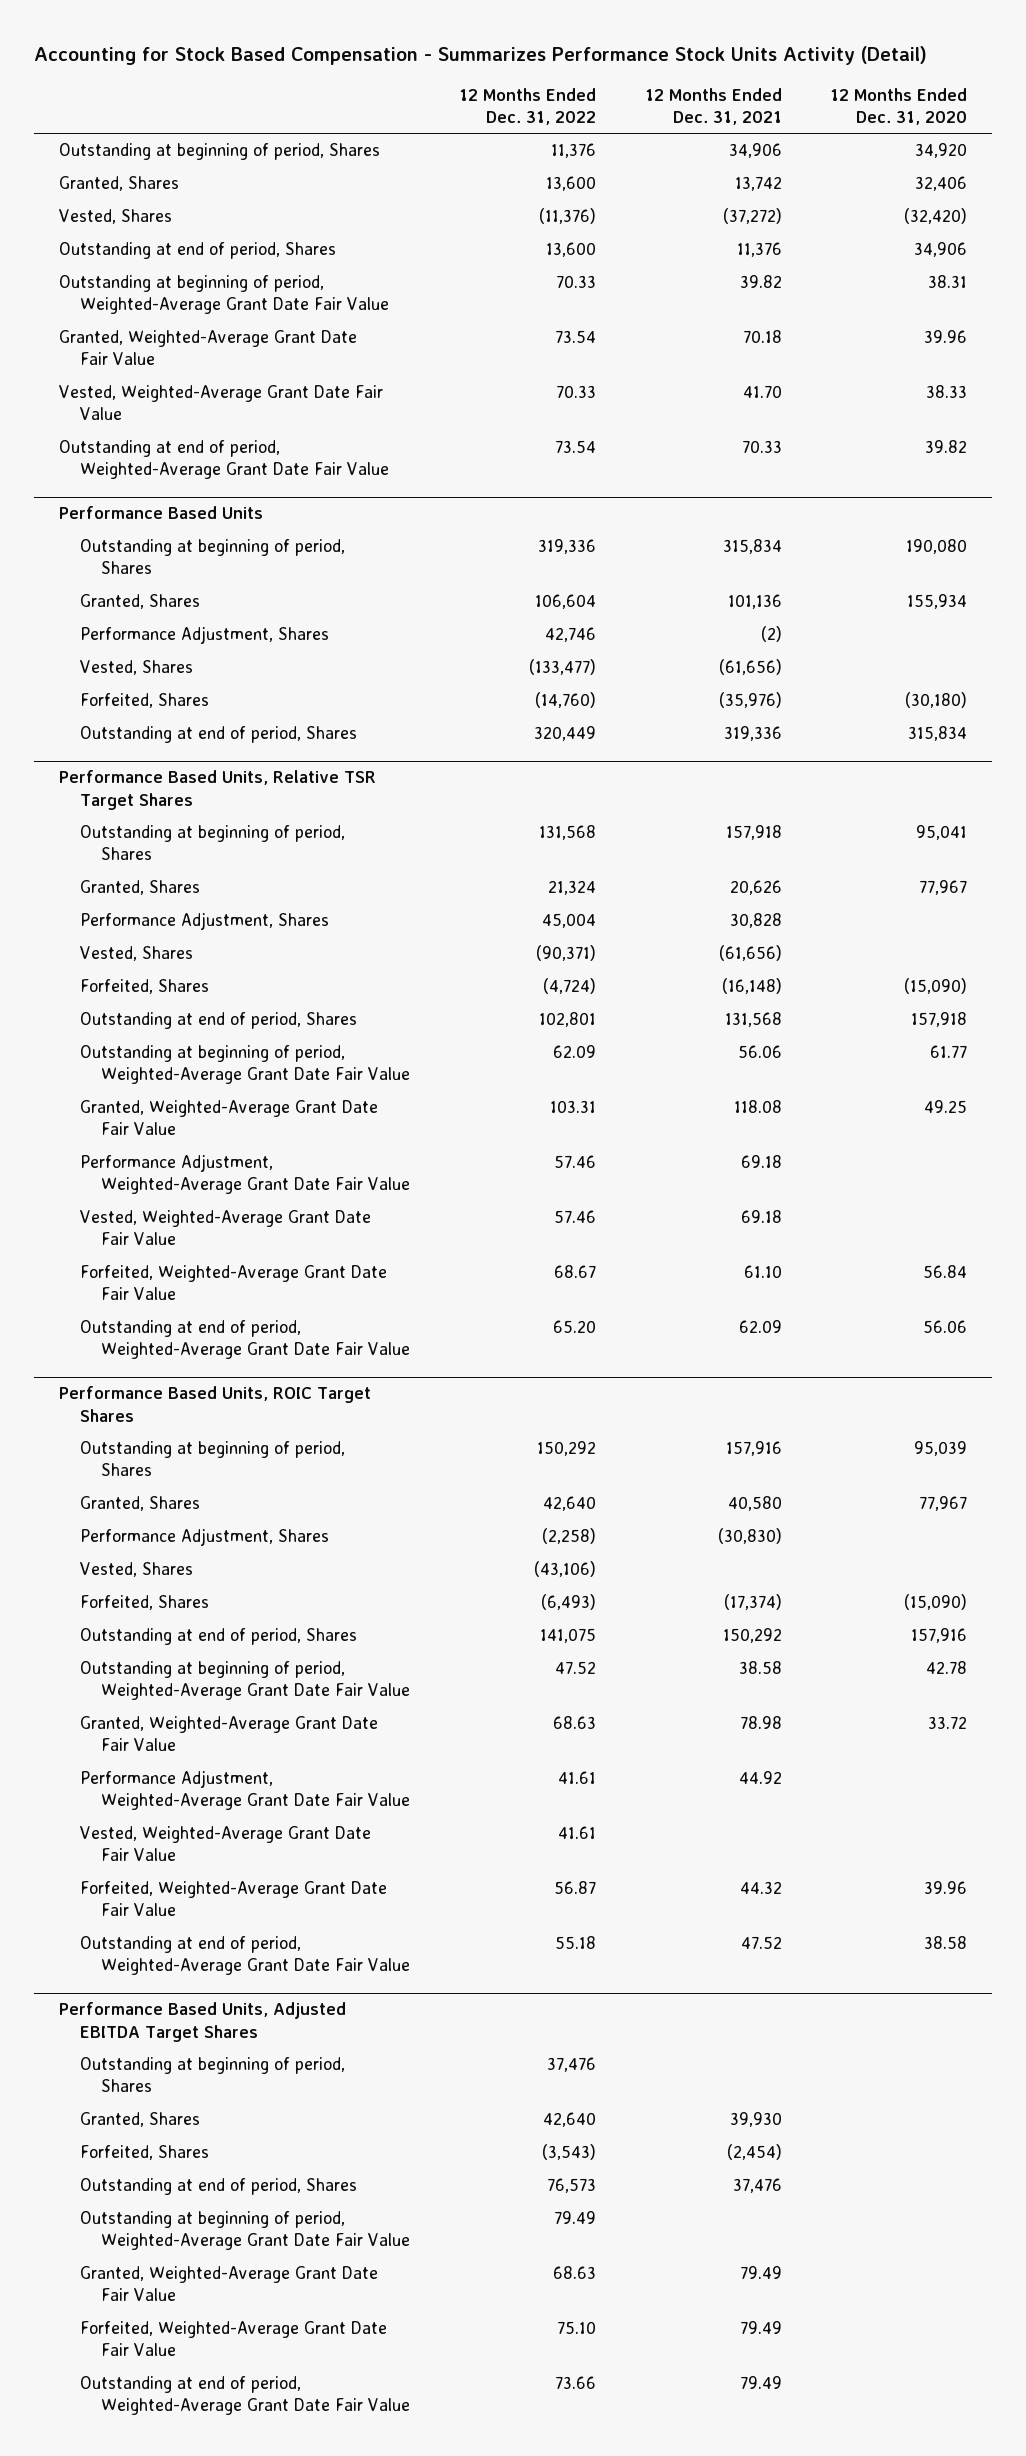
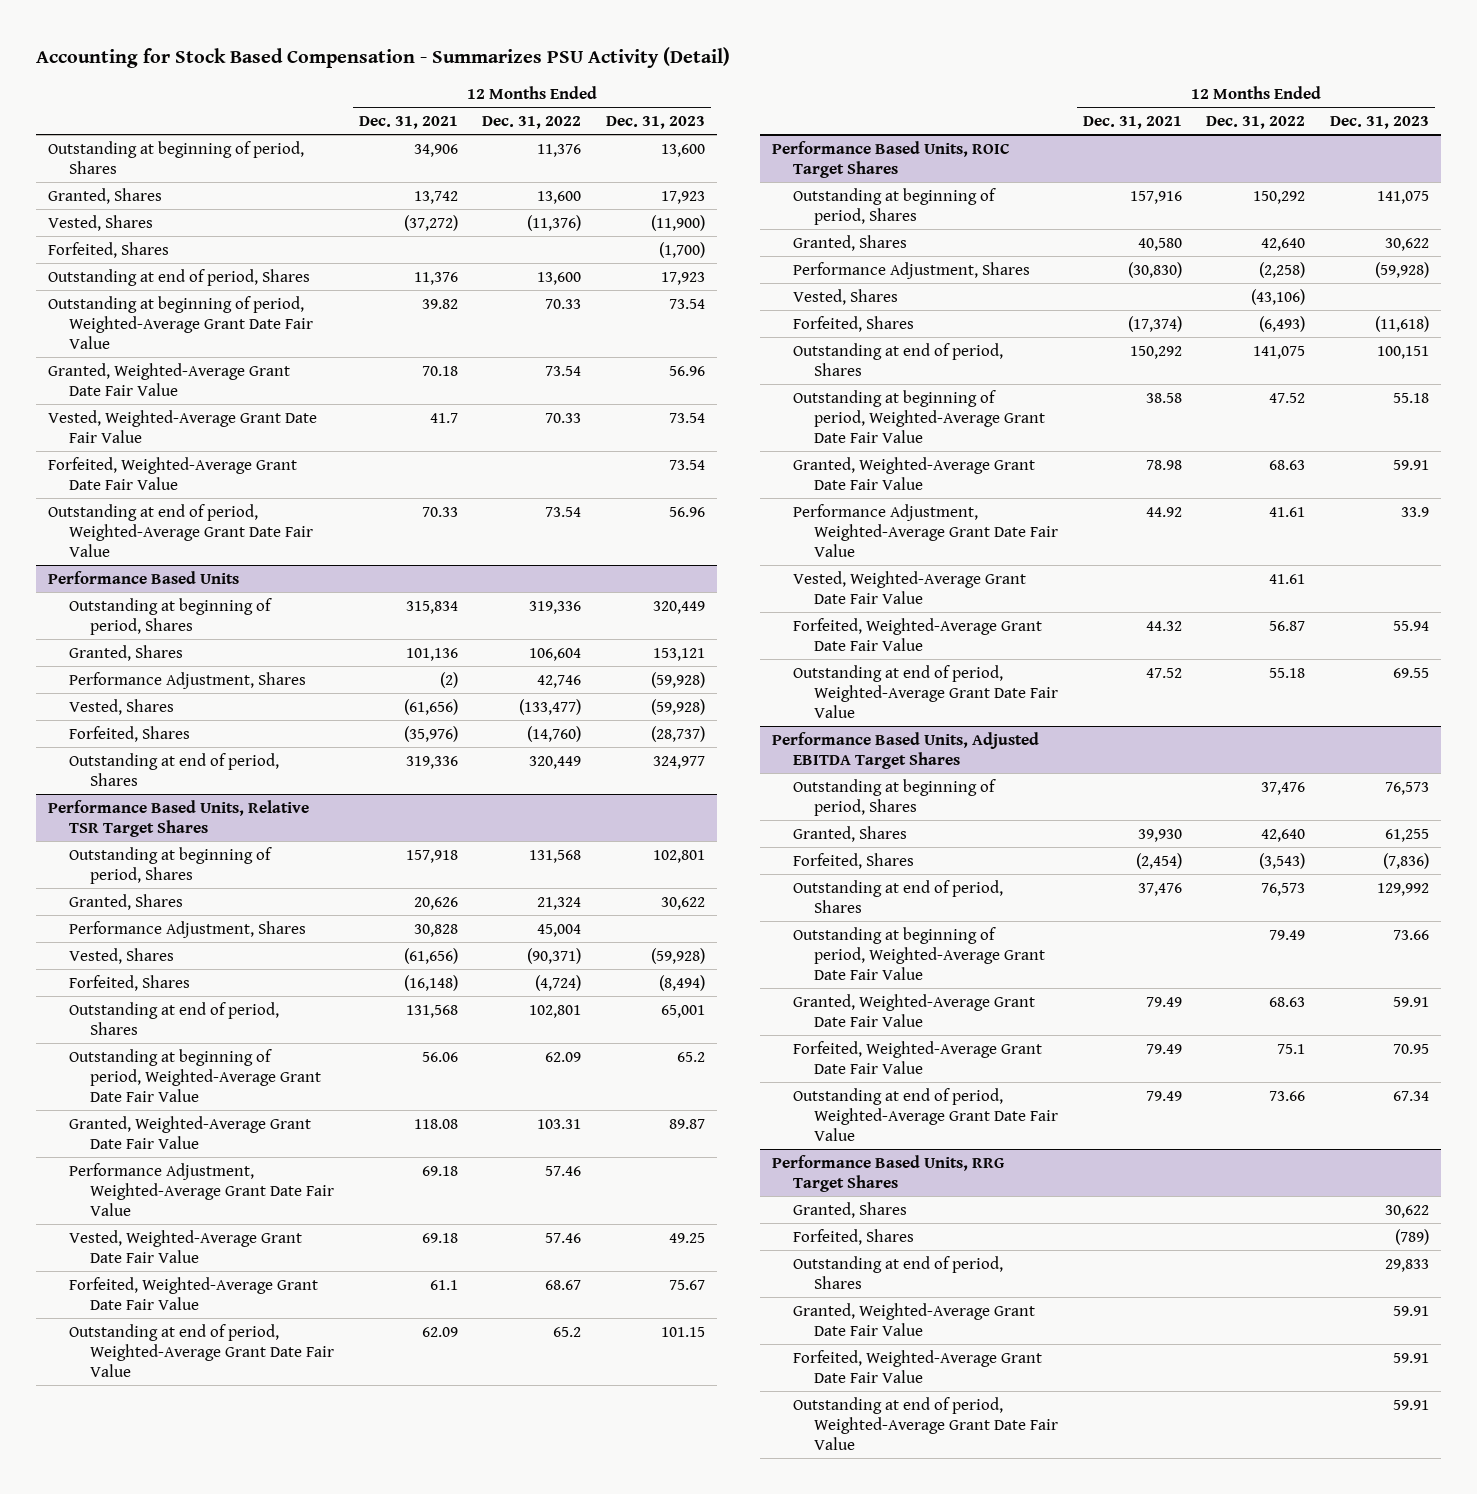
- Accounting for Stock Based Compensation - Summarizes Performance Stock Units Activity (Detail)
+ Accounting for Stock Based Compensation - Summarizes PSU Activity (Detail)
- | 12 Months Ended Dec. 31, 2022 | 12 Months Ended Dec. 31, 2021 | 12 Months Ended Dec. 31, 2020
+ | 12 Months Ended Dec. 31, 2021 | 12 Months Ended Dec. 31, 2022 | 12 Months Ended Dec. 31, 2023
+ Forfeited, Shares | | | (1,700)
- Vested, Weighted-Average Grant Date Fair Value | 70.33 | 41.70 | 38.33
+ Vested, Weighted-Average Grant Date Fair Value | 41.7 | 70.33 | 73.54
+ Forfeited, Weighted-Average Grant Date Fair Value | | | 73.54
@ Performance Based Units, Relative TSR Target Shares
- Forfeited, Weighted-Average Grant Date Fair Value | 68.67 | 61.10 | 56.84
- Outstanding at end of period, Weighted-Average Grant Date Fair Value | 65.20 | 62.09 | 56.06
+ Forfeited, Weighted-Average Grant Date Fair Value | 61.1 | 68.67 | 75.67
+ Outstanding at end of period, Weighted-Average Grant Date Fair Value | 62.09 | 65.2 | 101.15
@ Performance Based Units, Adjusted EBITDA Target Shares
- Forfeited, Weighted-Average Grant Date Fair Value | 75.10 | 79.49 |
+ Forfeited, Weighted-Average Grant Date Fair Value | 79.49 | 75.1 | 70.95
+ Performance Based Units, RRG Target Shares
+ Granted, Shares | | | 30,622
+ Forfeited, Shares | | | (789)
+ Outstanding at end of period, Shares | | | 29,833
+ Granted, Weighted-Average Grant Date Fair Value | | | 59.91
+ Forfeited, Weighted-Average Grant Date Fair Value | | | 59.91
+ Outstanding at end of period, Weighted-Average Grant Date Fair Value | | | 59.91

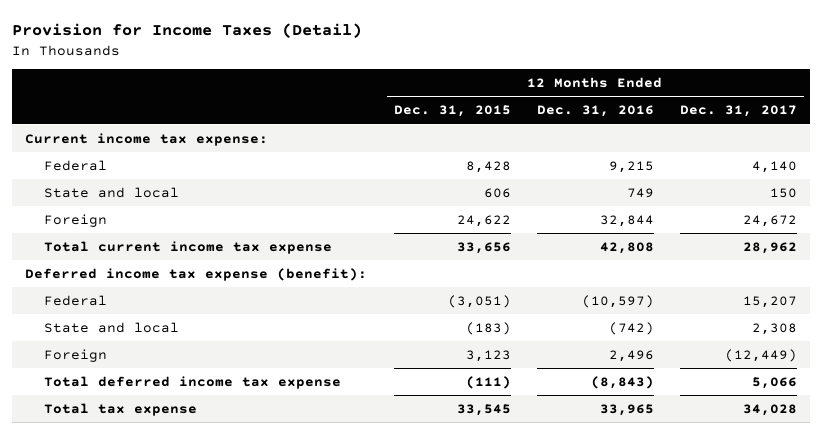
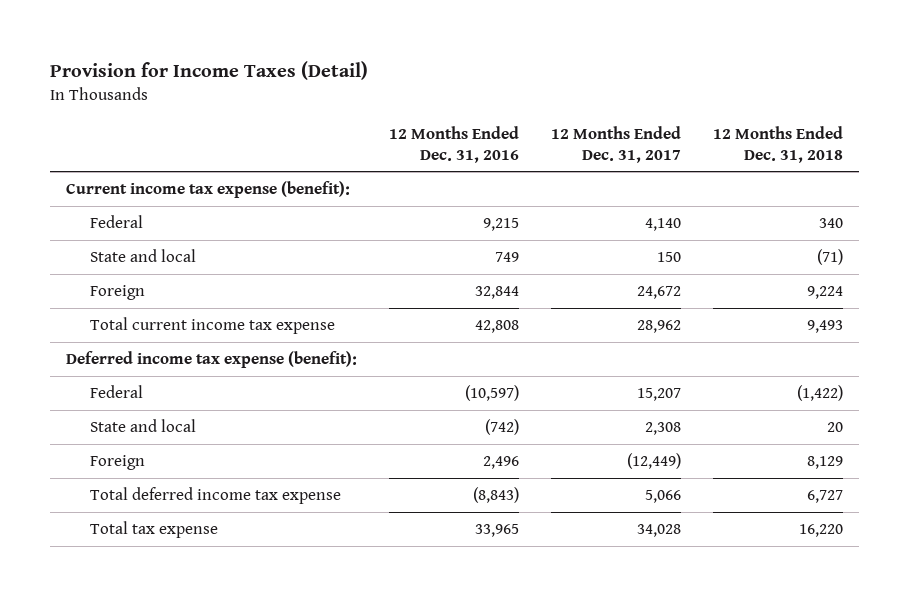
- | 12 Months Ended Dec. 31, 2015 | 12 Months Ended Dec. 31, 2016 | 12 Months Ended Dec. 31, 2017
+ | 12 Months Ended Dec. 31, 2016 | 12 Months Ended Dec. 31, 2017 | 12 Months Ended Dec. 31, 2018
- Current income tax expense:
+ Current income tax expense (benefit):

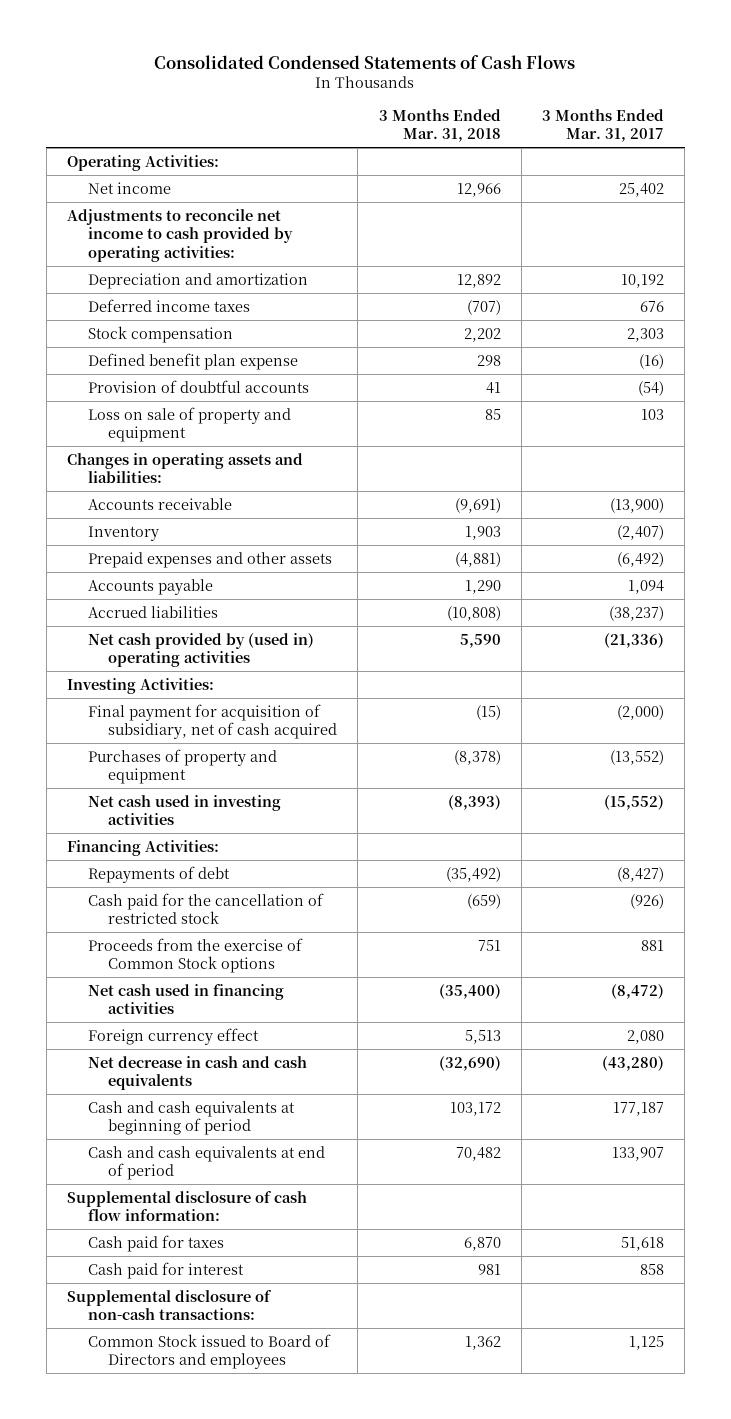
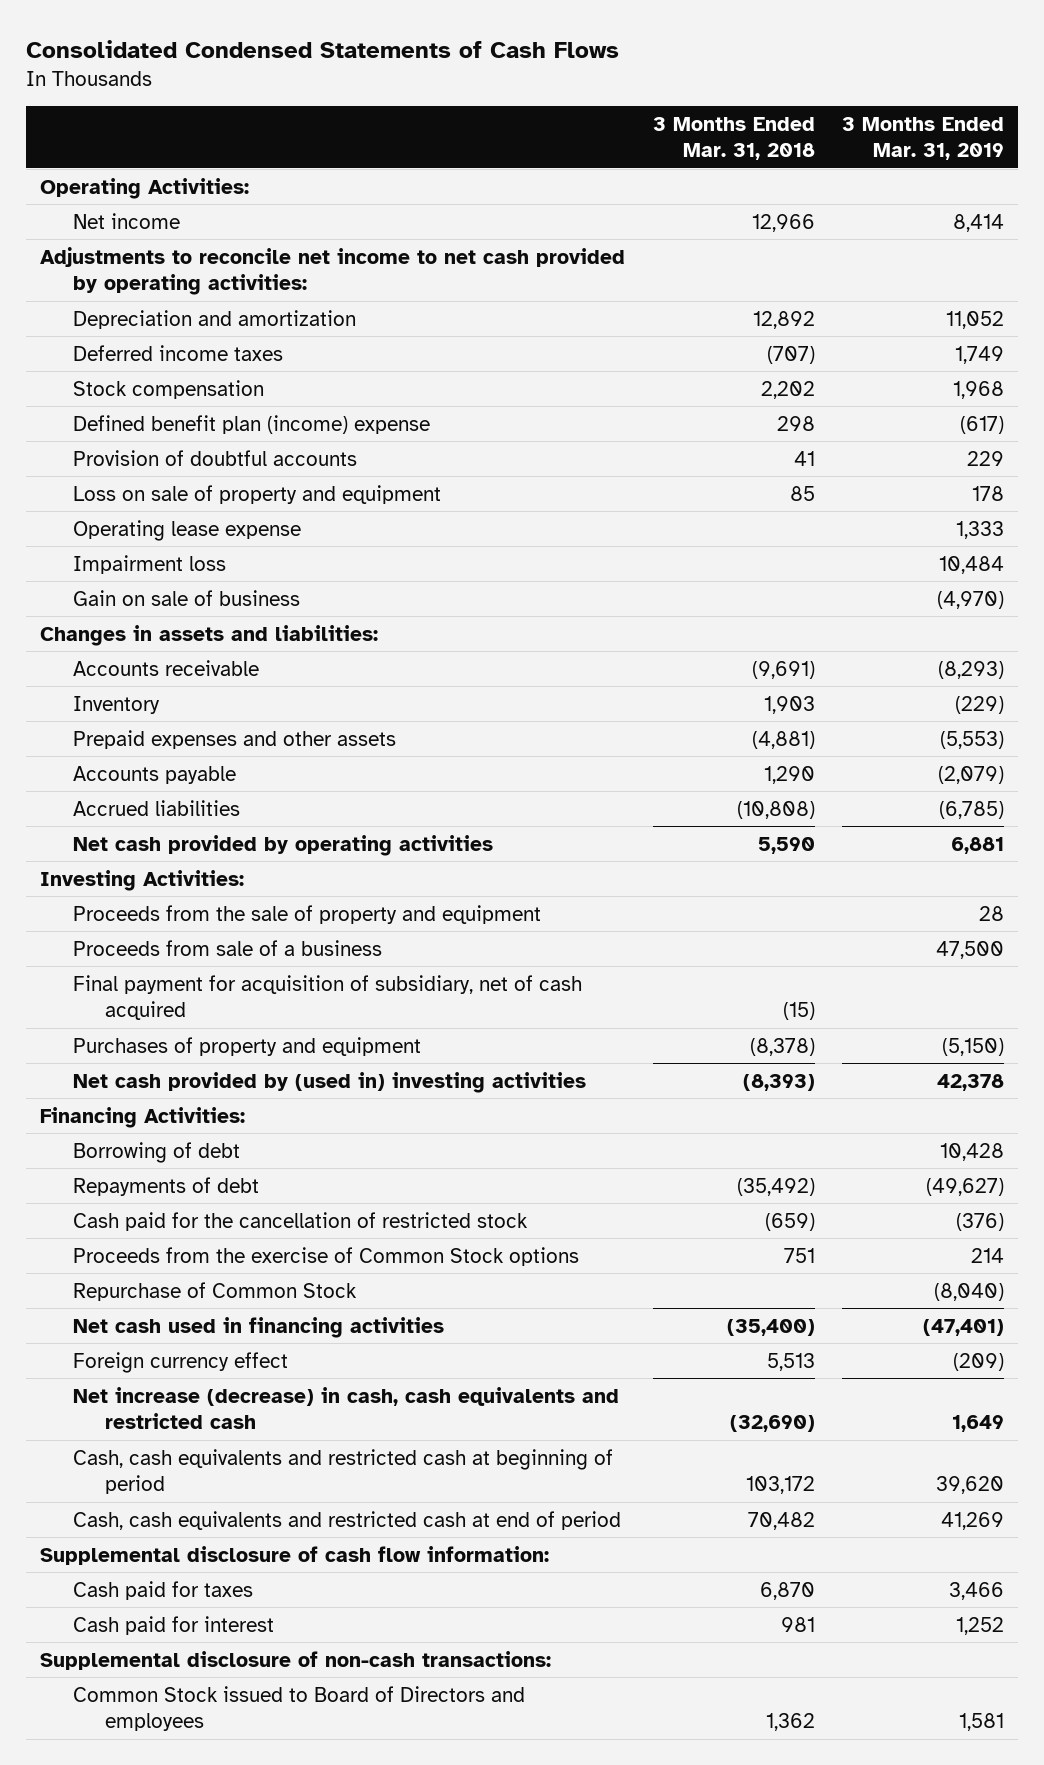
- | 3 Months Ended Mar. 31, 2018 | 3 Months Ended Mar. 31, 2017
+ | 3 Months Ended Mar. 31, 2018 | 3 Months Ended Mar. 31, 2019
- Adjustments to reconcile net income to cash provided by operating activities:
+ Adjustments to reconcile net income to net cash provided by operating activities:
- Defined benefit plan expense | 298 | (16)
+ Defined benefit plan (income) expense | 298 | (617)
- Changes in operating assets and liabilities:
+ Operating lease expense | | 1,333
+ Impairment loss | | 10,484
+ Gain on sale of business | | (4,970)
+ Changes in assets and liabilities:
- Net cash provided by (used in) operating activities | 5,590 | (21,336)
+ Net cash provided by operating activities | 5,590 | 6,881
+ Proceeds from the sale of property and equipment | | 28
+ Proceeds from sale of a business | | 47,500
- Net cash used in investing activities | (8,393) | (15,552)
+ Net cash provided by (used in) investing activities | (8,393) | 42,378
+ Borrowing of debt | | 10,428
+ Repurchase of Common Stock | | (8,040)
- Net decrease in cash and cash equivalents | (32,690) | (43,280)
- Cash and cash equivalents at beginning of period | 103,172 | 177,187
- Cash and cash equivalents at end of period | 70,482 | 133,907
+ Net increase (decrease) in cash, cash equivalents and restricted cash | (32,690) | 1,649
+ Cash, cash equivalents and restricted cash at beginning of period | 103,172 | 39,620
+ Cash, cash equivalents and restricted cash at end of period | 70,482 | 41,269

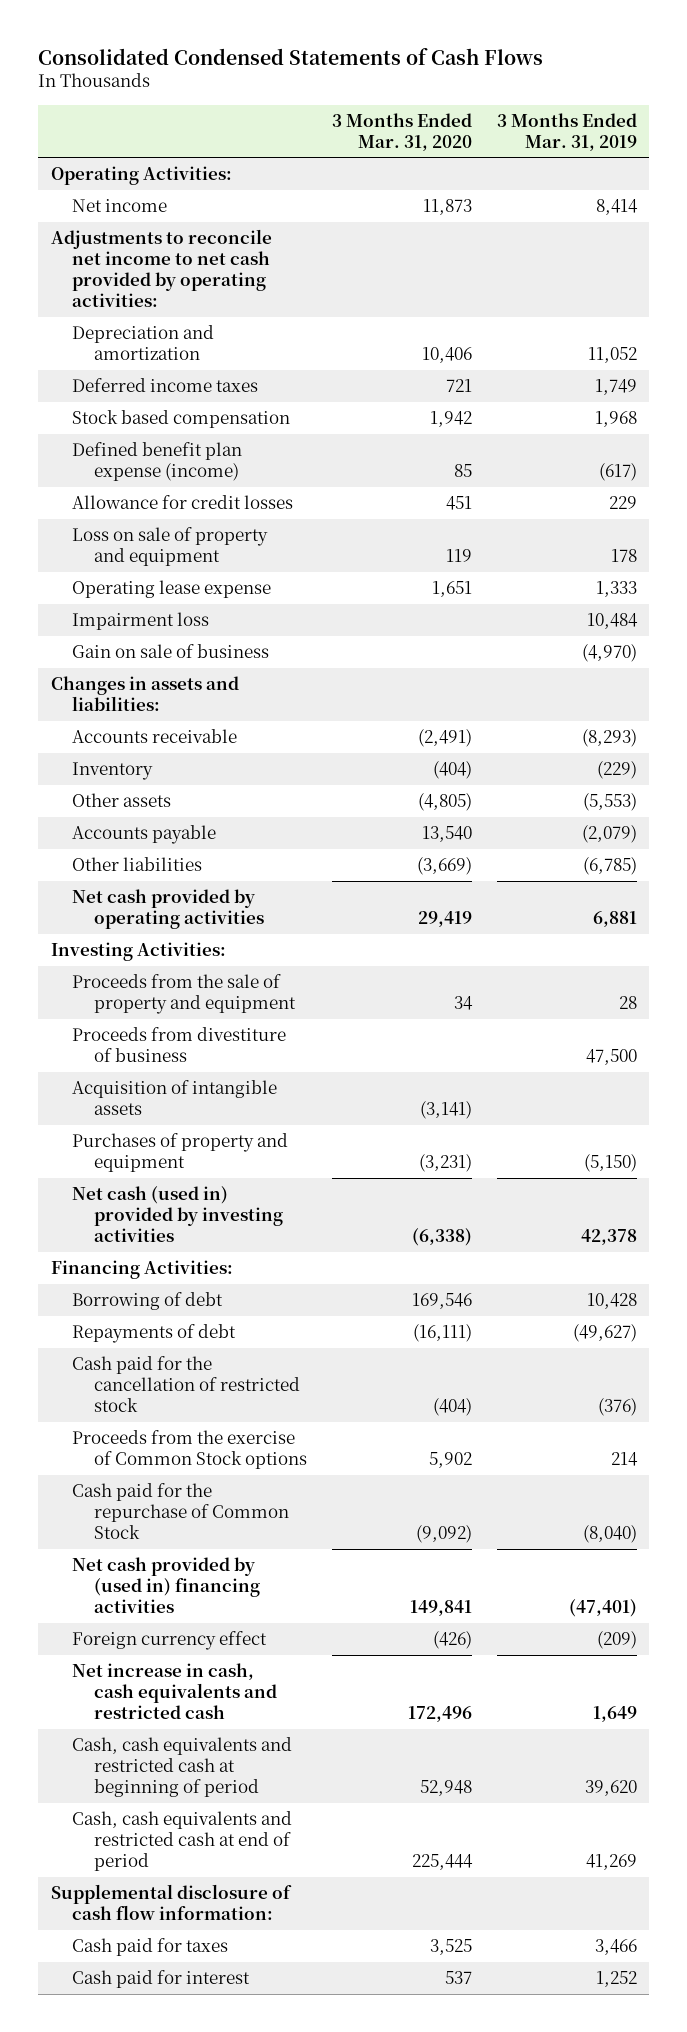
- | 3 Months Ended Mar. 31, 2018 | 3 Months Ended Mar. 31, 2019
+ | 3 Months Ended Mar. 31, 2020 | 3 Months Ended Mar. 31, 2019
- Stock compensation | 2,202 | 1,968
- Defined benefit plan (income) expense | 298 | (617)
- Provision of doubtful accounts | 41 | 229
+ Stock based compensation | 1,942 | 1,968
+ Defined benefit plan expense (income) | 85 | (617)
+ Allowance for credit losses | 451 | 229
- Prepaid expenses and other assets | (4,881) | (5,553)
+ Other assets | (4,805) | (5,553)
- Accrued liabilities | (10,808) | (6,785)
+ Other liabilities | (3,669) | (6,785)
- Proceeds from sale of a business | | 47,500
- Final payment for acquisition of subsidiary, net of cash acquired | (15) |
+ Proceeds from divestiture of business | | 47,500
+ Acquisition of intangible assets | (3,141) |
- Net cash provided by (used in) investing activities | (8,393) | 42,378
+ Net cash (used in) provided by investing activities | (6,338) | 42,378
- Repurchase of Common Stock | | (8,040)
- Net cash used in financing activities | (35,400) | (47,401)
+ Cash paid for the repurchase of Common Stock | (9,092) | (8,040)
+ Net cash provided by (used in) financing activities | 149,841 | (47,401)
- Net increase (decrease) in cash, cash equivalents and restricted cash | (32,690) | 1,649
+ Net increase in cash, cash equivalents and restricted cash | 172,496 | 1,649
- Supplemental disclosure of non-cash transactions:
- Common Stock issued to Board of Directors and employees | 1,362 | 1,581

